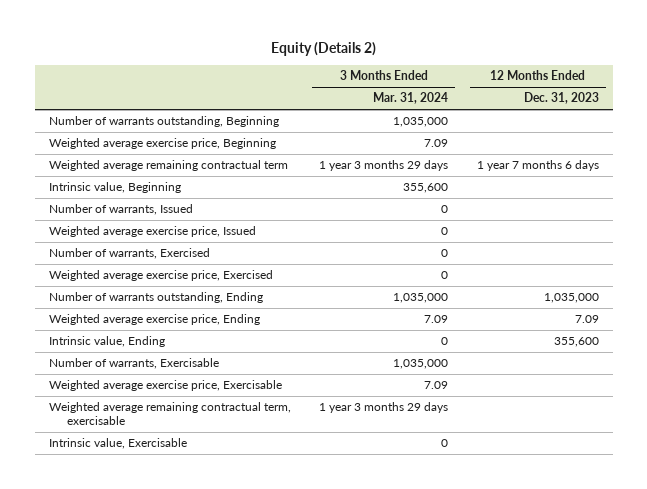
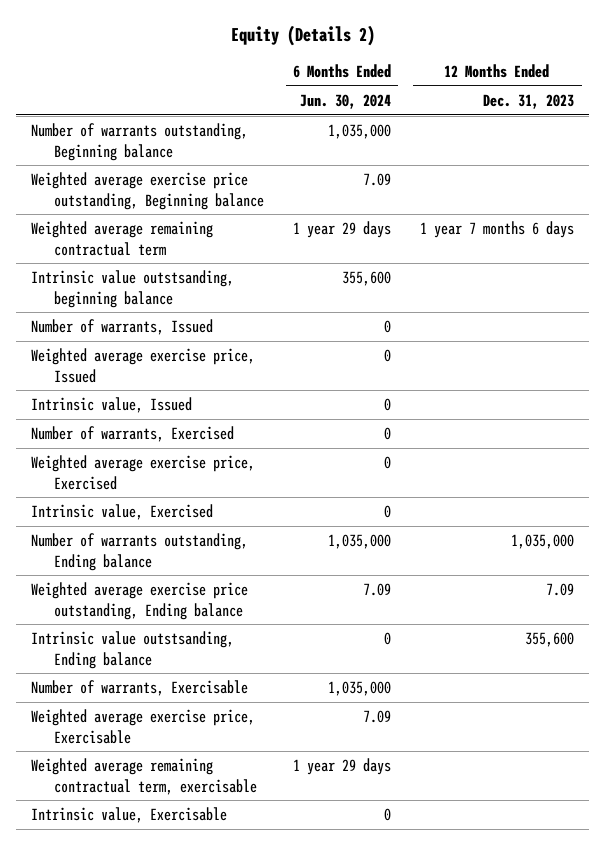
- | 3 Months Ended Mar. 31, 2024 | 12 Months Ended Dec. 31, 2023
+ | 6 Months Ended Jun. 30, 2024 | 12 Months Ended Dec. 31, 2023
- Number of warrants outstanding, Beginning | 1,035,000 |
- Weighted average exercise price, Beginning | 7.09 |
+ Number of warrants outstanding, Beginning balance | 1,035,000 |
+ Weighted average exercise price outstanding, Beginning balance | 7.09 |
- Intrinsic value, Beginning | 355,600 |
+ Intrinsic value outstsanding, beginning balance | 355,600 |
+ Intrinsic value, Issued | 0 |
- Number of warrants outstanding, Ending | 1,035,000 | 1,035,000
- Weighted average exercise price, Ending | 7.09 | 7.09
- Intrinsic value, Ending | 0 | 355,600
+ Intrinsic value, Exercised | 0 |
+ Number of warrants outstanding, Ending balance | 1,035,000 | 1,035,000
+ Weighted average exercise price outstanding, Ending balance | 7.09 | 7.09
+ Intrinsic value outstsanding, Ending balance | 0 | 355,600

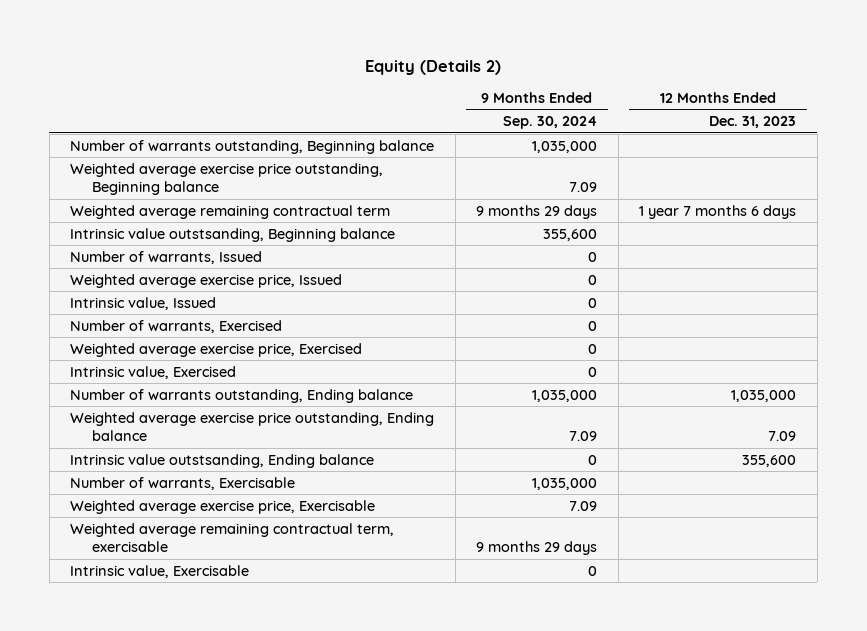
- | 6 Months Ended Jun. 30, 2024 | 12 Months Ended Dec. 31, 2023
+ | 9 Months Ended Sep. 30, 2024 | 12 Months Ended Dec. 31, 2023
- Intrinsic value outstsanding, beginning balance | 355,600 |
+ Intrinsic value outstsanding, Beginning balance | 355,600 |

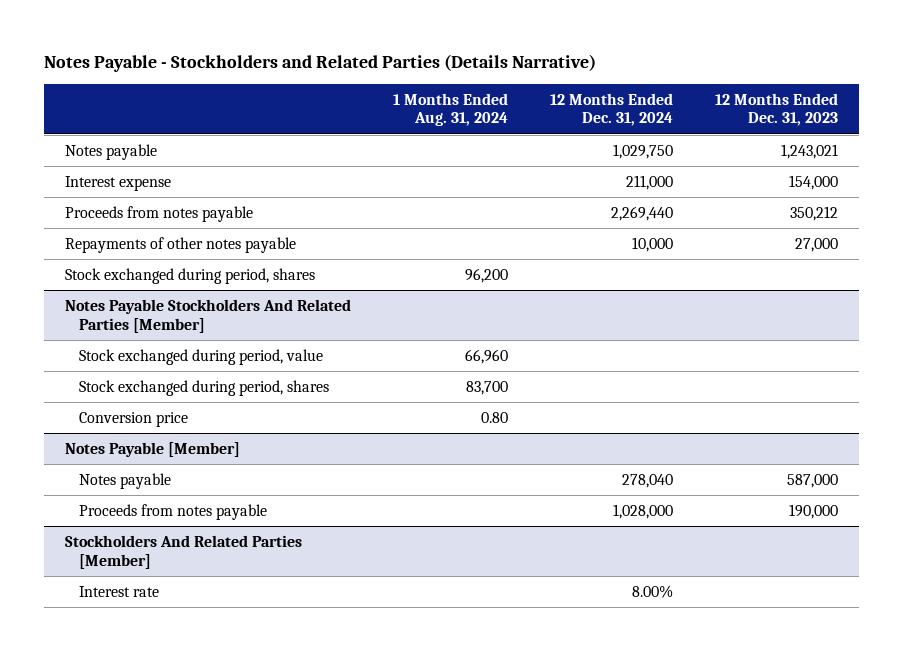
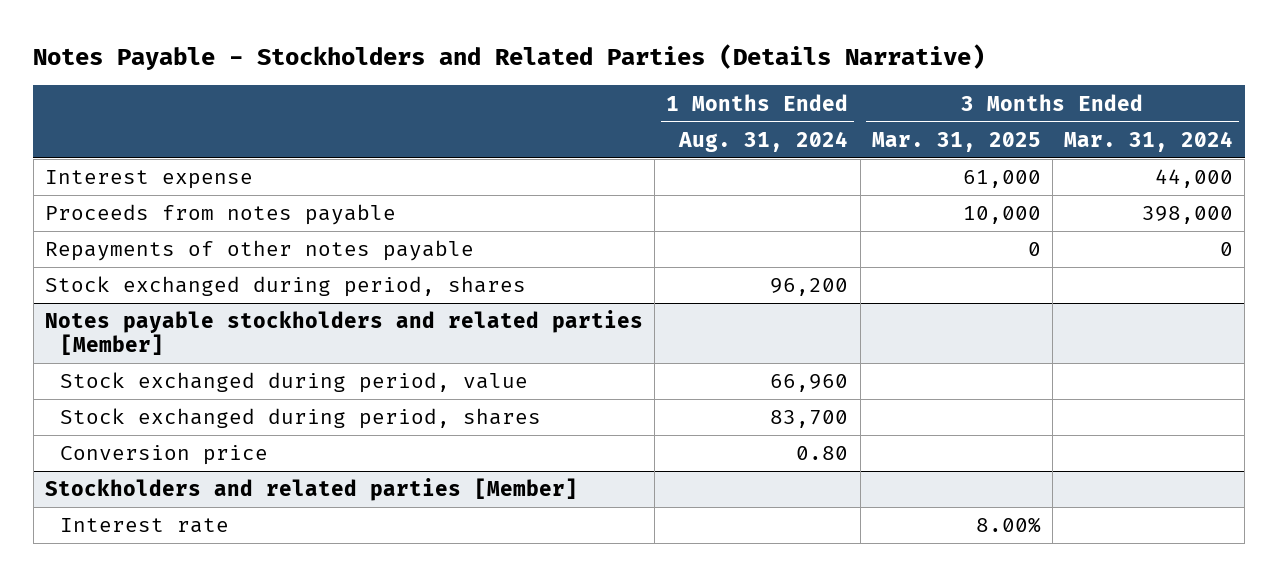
- | 1 Months Ended Aug. 31, 2024 | 12 Months Ended Dec. 31, 2024 | 12 Months Ended Dec. 31, 2023
+ | 1 Months Ended Aug. 31, 2024 | 3 Months Ended Mar. 31, 2025 | 3 Months Ended Mar. 31, 2024
- Notes payable | | 1,029,750 | 1,243,021
- Notes Payable Stockholders And Related Parties [Member]
+ Notes payable stockholders and related parties [Member]
- Notes Payable [Member]
- Notes payable | | 278,040 | 587,000
- Proceeds from notes payable | | 1,028,000 | 190,000
- Stockholders And Related Parties [Member]
+ Stockholders and related parties [Member]

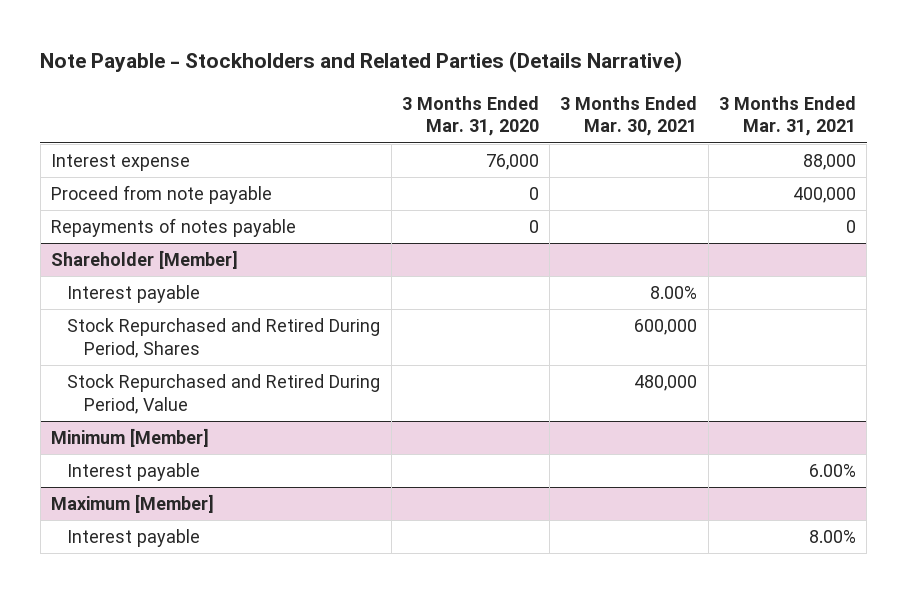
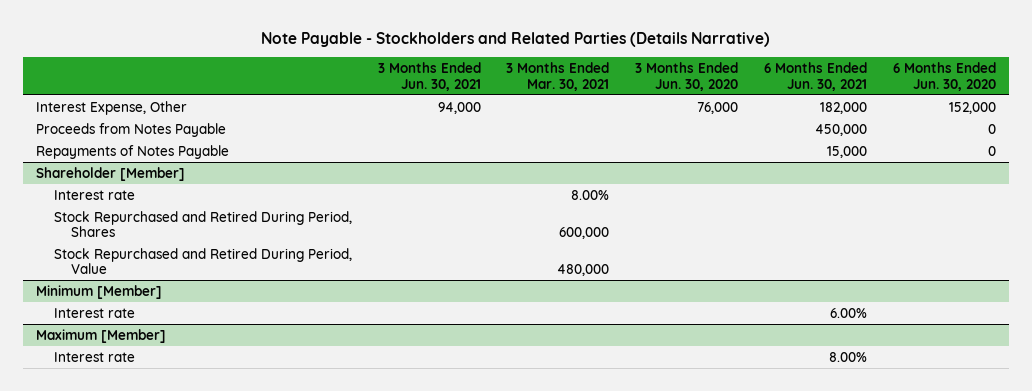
- | 3 Months Ended Mar. 31, 2020 | 3 Months Ended Mar. 30, 2021 | 3 Months Ended Mar. 31, 2021
+ | 3 Months Ended Jun. 30, 2021 | 3 Months Ended Mar. 30, 2021 | 3 Months Ended Jun. 30, 2020 | 6 Months Ended Jun. 30, 2021 | 6 Months Ended Jun. 30, 2020
- Interest expense | 76,000 | | 88,000
- Proceed from note payable | 0 | | 400,000
- Repayments of notes payable | 0 | | 0
+ Interest Expense, Other | 94,000 | | 76,000 | 182,000 | 152,000
+ Proceeds from Notes Payable | | | | 450,000 | 0
+ Repayments of Notes Payable | | | | 15,000 | 0
@ Shareholder [Member]
- Interest payable | | 8.00% |
+ Interest rate | | 8.00% | | |
@ Minimum [Member]
- Interest payable | | | 6.00%
+ Interest rate | | | | 6.00% |
@ Maximum [Member]
- Interest payable | | | 8.00%
+ Interest rate | | | | 8.00% |

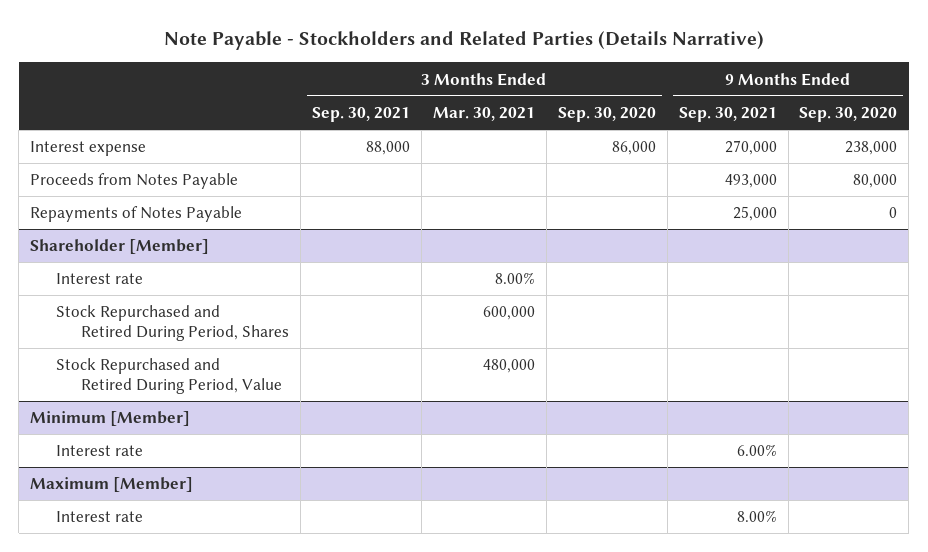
- | 3 Months Ended Jun. 30, 2021 | 3 Months Ended Mar. 30, 2021 | 3 Months Ended Jun. 30, 2020 | 6 Months Ended Jun. 30, 2021 | 6 Months Ended Jun. 30, 2020
+ | 3 Months Ended Sep. 30, 2021 | 3 Months Ended Mar. 30, 2021 | 3 Months Ended Sep. 30, 2020 | 9 Months Ended Sep. 30, 2021 | 9 Months Ended Sep. 30, 2020
- Interest Expense, Other | 94,000 | | 76,000 | 182,000 | 152,000
+ Interest expense | 88,000 | | 86,000 | 270,000 | 238,000

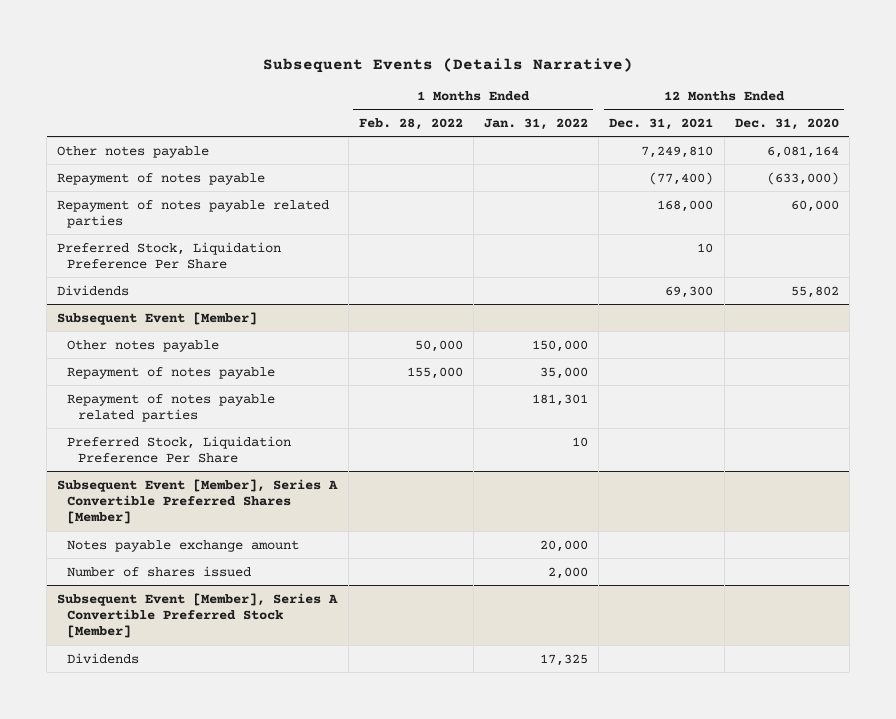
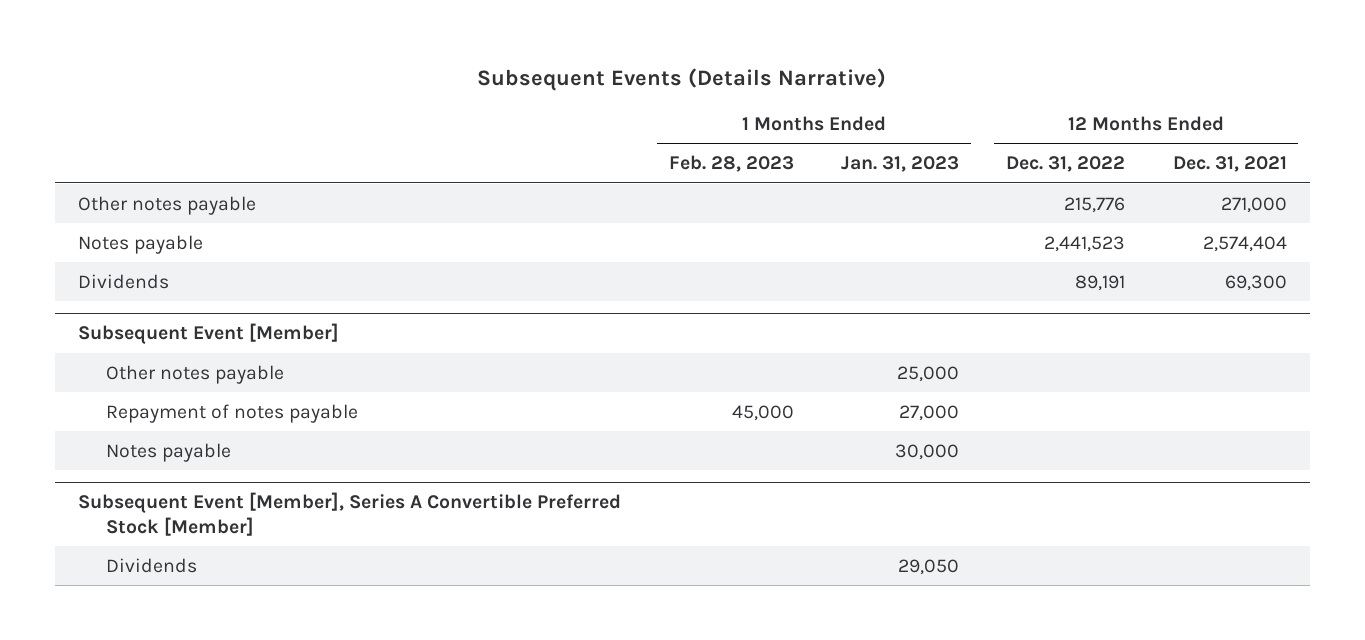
- | 1 Months Ended Feb. 28, 2022 | 1 Months Ended Jan. 31, 2022 | 12 Months Ended Dec. 31, 2021 | 12 Months Ended Dec. 31, 2020
+ | 1 Months Ended Feb. 28, 2023 | 1 Months Ended Jan. 31, 2023 | 12 Months Ended Dec. 31, 2022 | 12 Months Ended Dec. 31, 2021
- Other notes payable | | | 7,249,810 | 6,081,164
- Repayment of notes payable | | | (77,400) | (633,000)
- Repayment of notes payable related parties | | | 168,000 | 60,000
- Preferred Stock, Liquidation Preference Per Share | | | 10 |
+ Other notes payable | | | 215,776 | 271,000
+ Notes payable | | | 2,441,523 | 2,574,404
@ Subsequent Event [Member]
- Repayment of notes payable related parties | | 181,301 | |
- Preferred Stock, Liquidation Preference Per Share | | 10 | |
- Subsequent Event [Member], Series A Convertible Preferred Shares [Member]
- Notes payable exchange amount | | 20,000 | |
- Number of shares issued | | 2,000 | |
@ Subsequent Event [Member]
+ Notes payable | | 30,000 | |

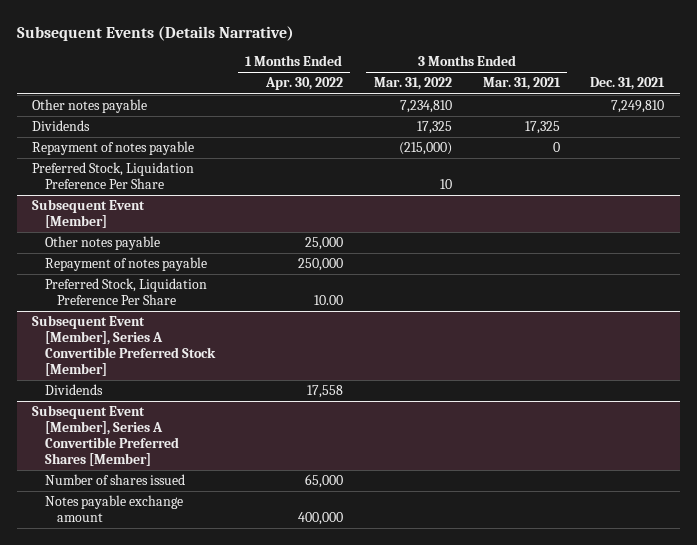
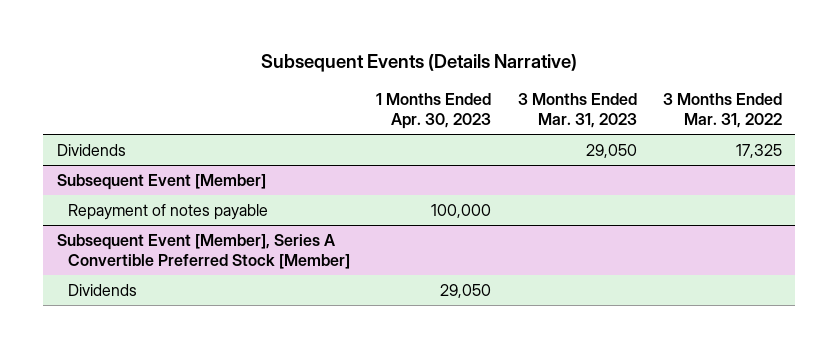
- | 1 Months Ended Apr. 30, 2022 | 3 Months Ended Mar. 31, 2022 | 3 Months Ended Mar. 31, 2021 | Dec. 31, 2021
+ | 1 Months Ended Apr. 30, 2023 | 3 Months Ended Mar. 31, 2023 | 3 Months Ended Mar. 31, 2022
- Other notes payable | | 7,234,810 | | 7,249,810
- Repayment of notes payable | | (215,000) | 0 |
- Preferred Stock, Liquidation Preference Per Share | | 10 | |
@ Subsequent Event [Member]
- Other notes payable | 25,000 | | |
- Preferred Stock, Liquidation Preference Per Share | 10.00 | | |
- Subsequent Event [Member], Series A Convertible Preferred Shares [Member]
- Number of shares issued | 65,000 | | |
- Notes payable exchange amount | 400,000 | | |

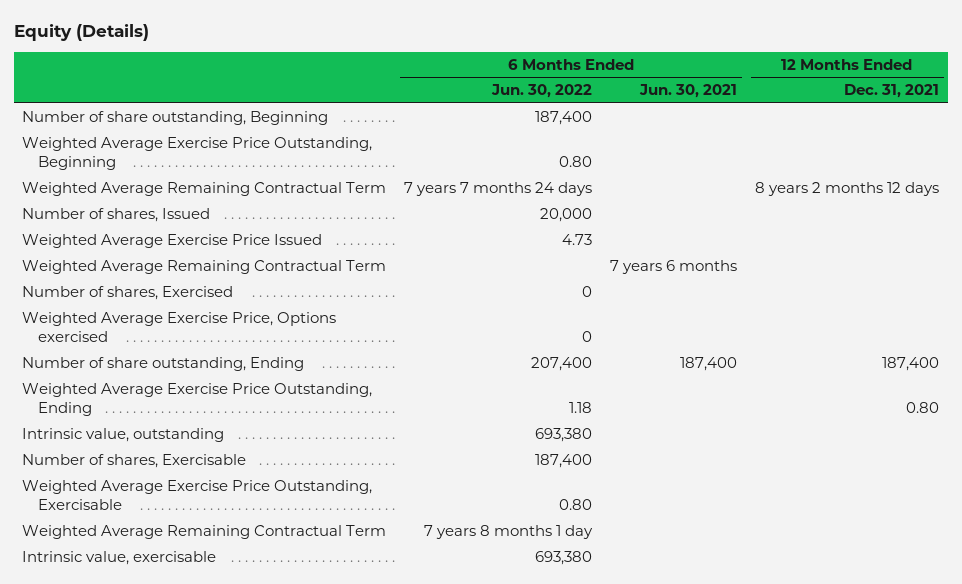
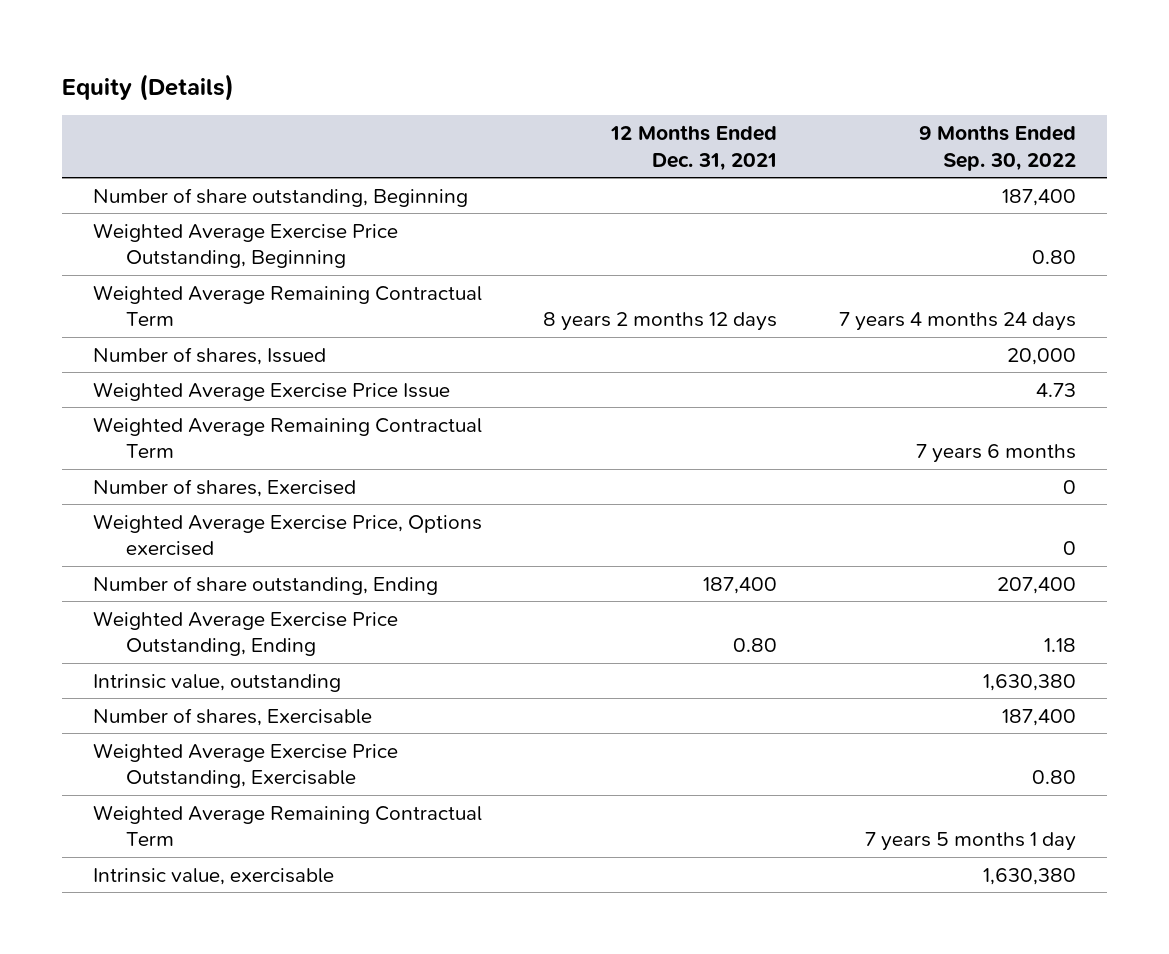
- | 6 Months Ended Jun. 30, 2022 | 6 Months Ended Jun. 30, 2021 | 12 Months Ended Dec. 31, 2021
+ | 12 Months Ended Dec. 31, 2021 | 9 Months Ended Sep. 30, 2022
- Weighted Average Exercise Price Issued | 4.73 | |
+ Weighted Average Exercise Price Issue | | 4.73

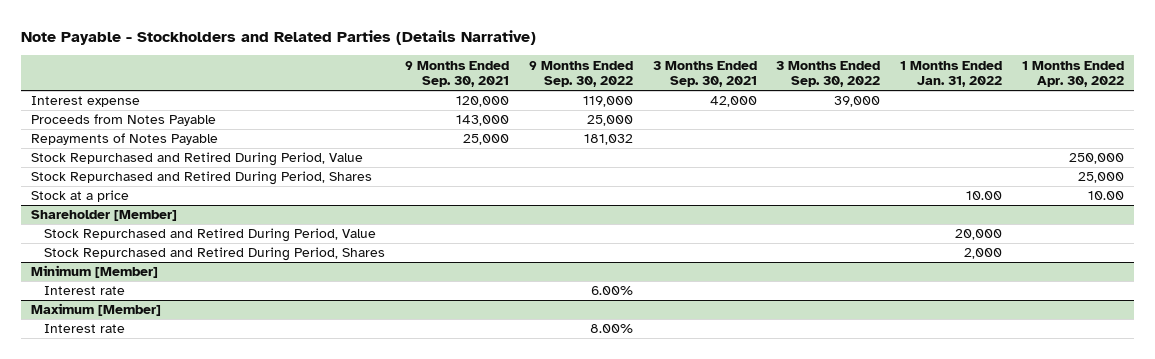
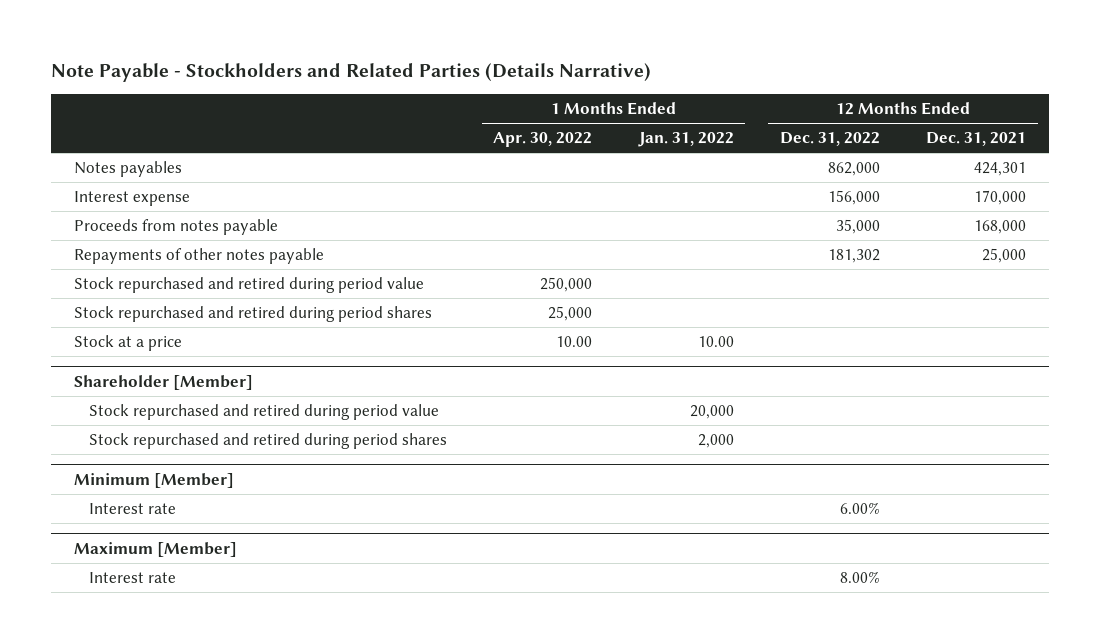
- | 9 Months Ended Sep. 30, 2021 | 9 Months Ended Sep. 30, 2022 | 3 Months Ended Sep. 30, 2021 | 3 Months Ended Sep. 30, 2022 | 1 Months Ended Jan. 31, 2022 | 1 Months Ended Apr. 30, 2022
+ | 1 Months Ended Apr. 30, 2022 | 1 Months Ended Jan. 31, 2022 | 12 Months Ended Dec. 31, 2022 | 12 Months Ended Dec. 31, 2021
+ Notes payables | | | 862,000 | 424,301
- Proceeds from Notes Payable | 143,000 | 25,000 | | | |
- Repayments of Notes Payable | 25,000 | 181,032 | | | |
- Stock Repurchased and Retired During Period, Value | | | | | | 250,000
- Stock Repurchased and Retired During Period, Shares | | | | | | 25,000
+ Proceeds from notes payable | | | 35,000 | 168,000
+ Repayments of other notes payable | | | 181,302 | 25,000
+ Stock repurchased and retired during period value | 250,000 | | |
+ Stock repurchased and retired during period shares | 25,000 | | |
@ Shareholder [Member]
- Stock Repurchased and Retired During Period, Value | | | | | 20,000 |
- Stock Repurchased and Retired During Period, Shares | | | | | 2,000 |
+ Stock repurchased and retired during period value | | 20,000 | |
+ Stock repurchased and retired during period shares | | 2,000 | |

